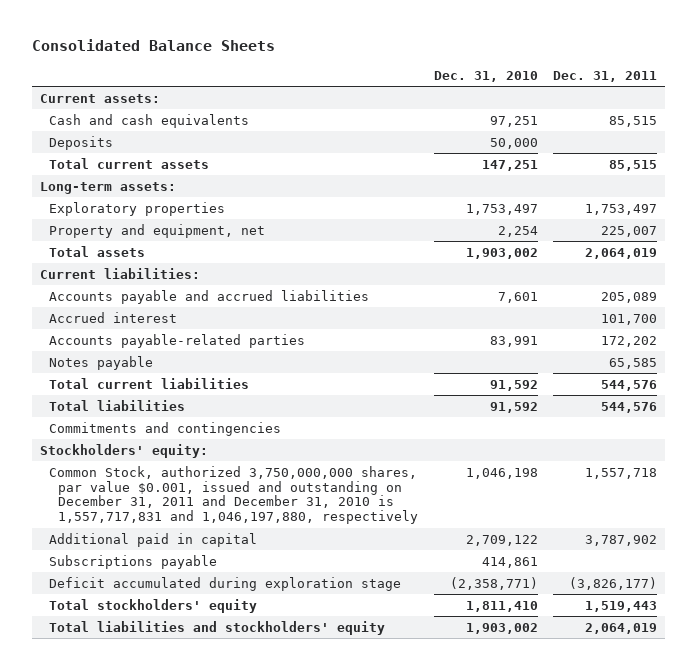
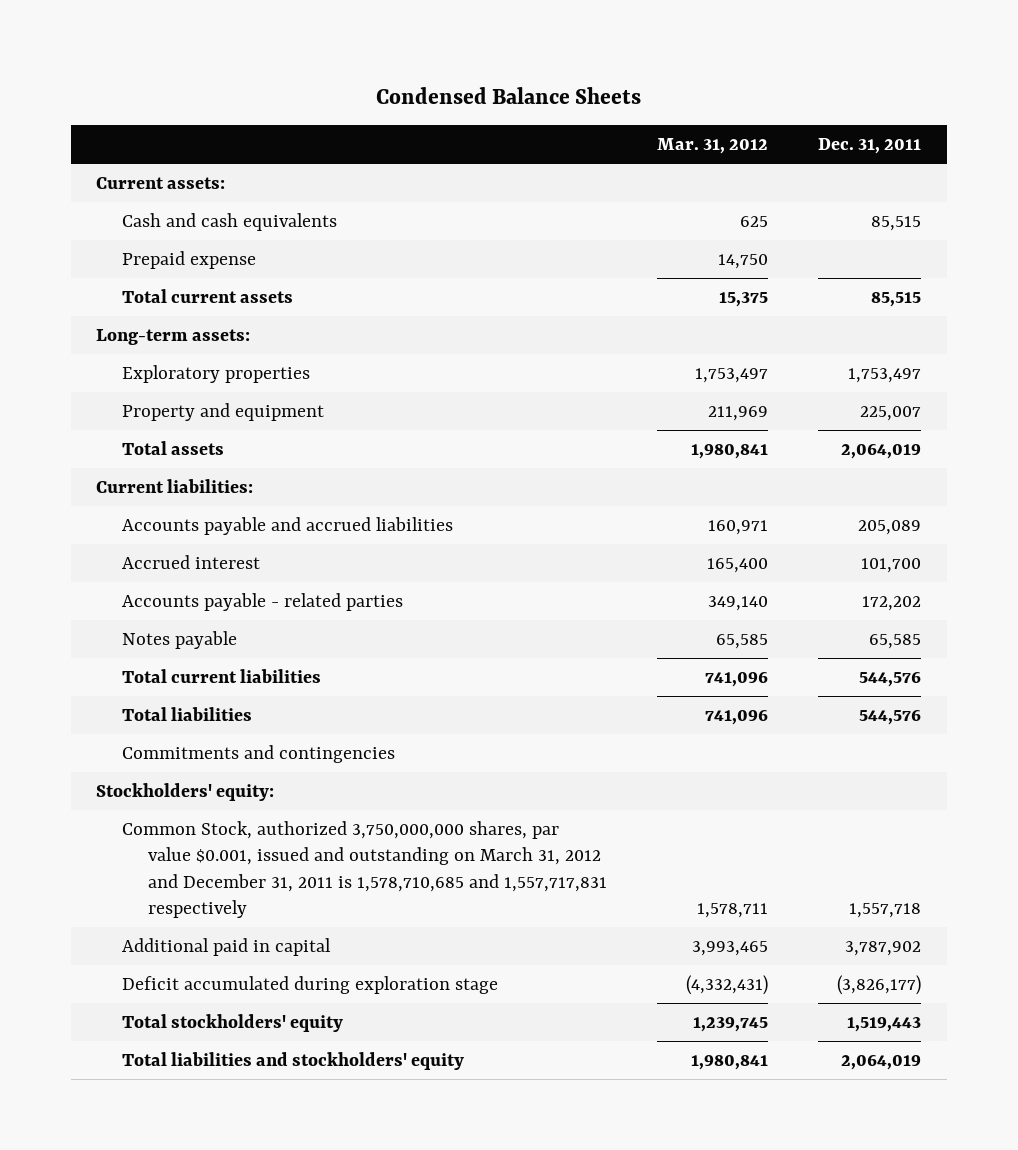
- Consolidated Balance Sheets
+ Condensed Balance Sheets
- | Dec. 31, 2010 | Dec. 31, 2011
+ | Mar. 31, 2012 | Dec. 31, 2011
- Deposits | 50,000 |
+ Prepaid expense | 14,750 |
- Property and equipment, net | 2,254 | 225,007
+ Property and equipment | 211,969 | 225,007
- Accounts payable-related parties | 83,991 | 172,202
+ Accounts payable - related parties | 349,140 | 172,202
- Common Stock, authorized 3,750,000,000 shares, par value $0.001, issued and outstanding on December 31, 2011 and December 31, 2010 is 1,557,717,831 and 1,046,197,880, respectively | 1,046,198 | 1,557,718
+ Common Stock, authorized 3,750,000,000 shares, par value $0.001, issued and outstanding on March 31, 2012 and December 31, 2011 is 1,578,710,685 and 1,557,717,831 respectively | 1,578,711 | 1,557,718
- Subscriptions payable | 414,861 |

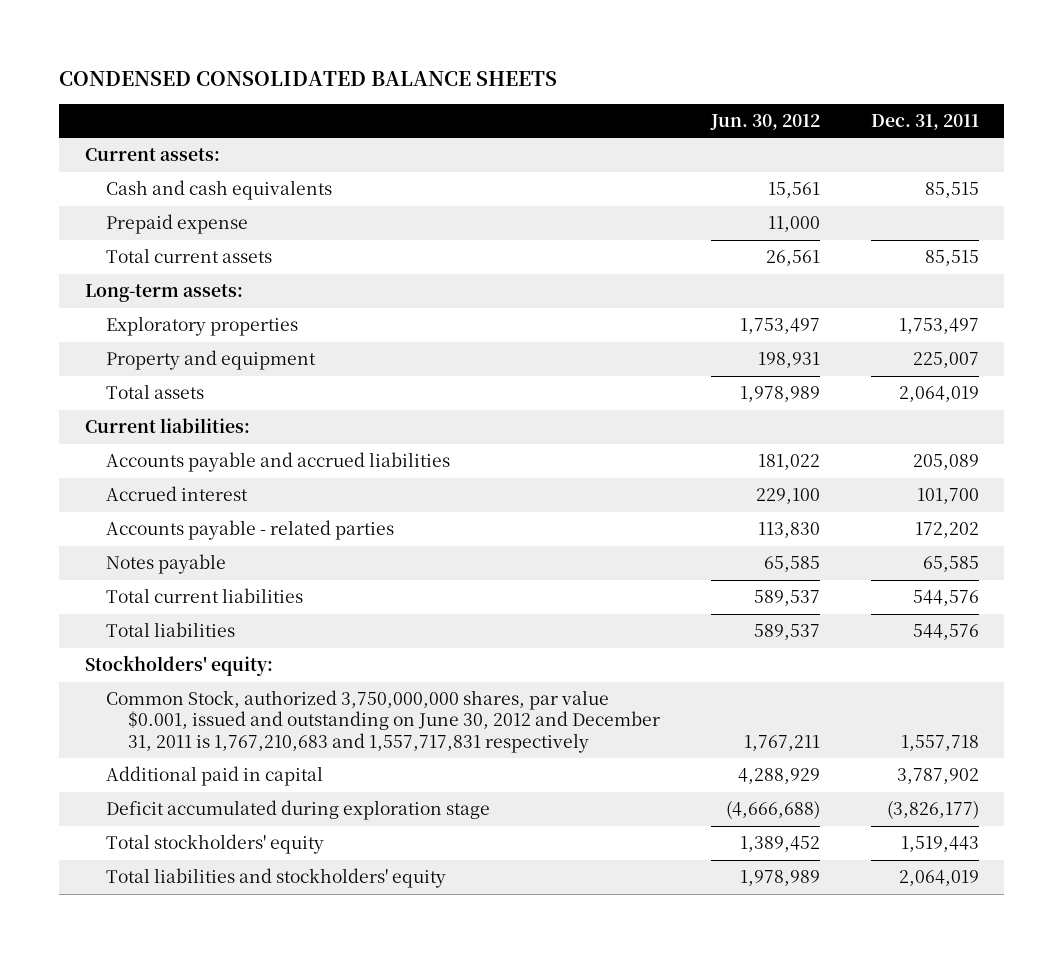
- Condensed Balance Sheets
+ CONDENSED CONSOLIDATED BALANCE SHEETS
- | Mar. 31, 2012 | Dec. 31, 2011
+ | Jun. 30, 2012 | Dec. 31, 2011
- Commitments and contingencies
- Common Stock, authorized 3,750,000,000 shares, par value $0.001, issued and outstanding on March 31, 2012 and December 31, 2011 is 1,578,710,685 and 1,557,717,831 respectively | 1,578,711 | 1,557,718
+ Common Stock, authorized 3,750,000,000 shares, par value $0.001, issued and outstanding on June 30, 2012 and December 31, 2011 is 1,767,210,683 and 1,557,717,831 respectively | 1,767,211 | 1,557,718

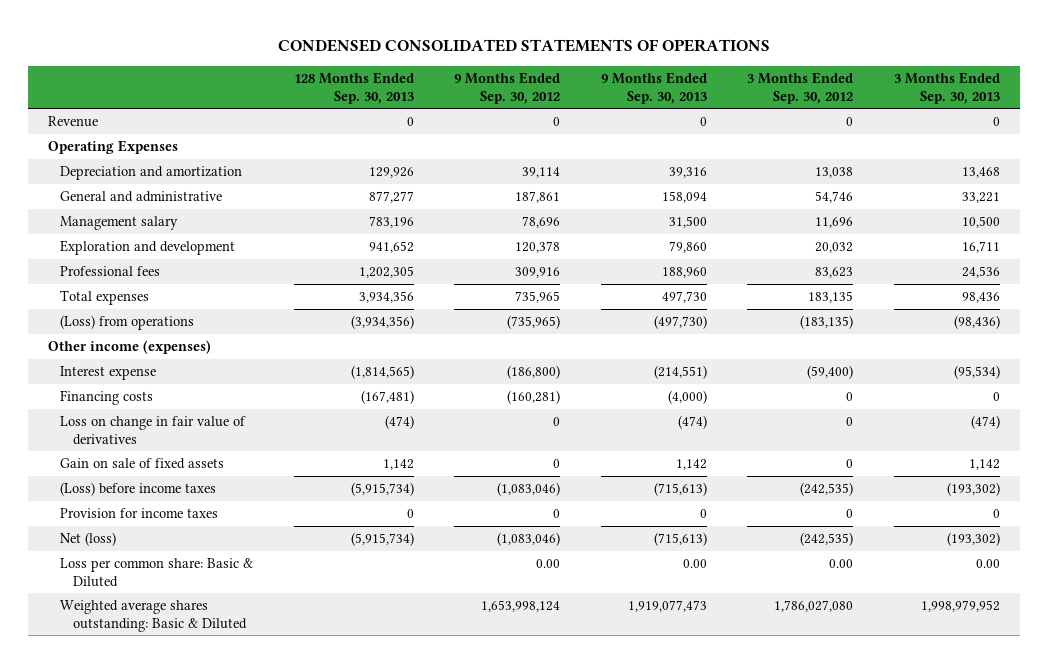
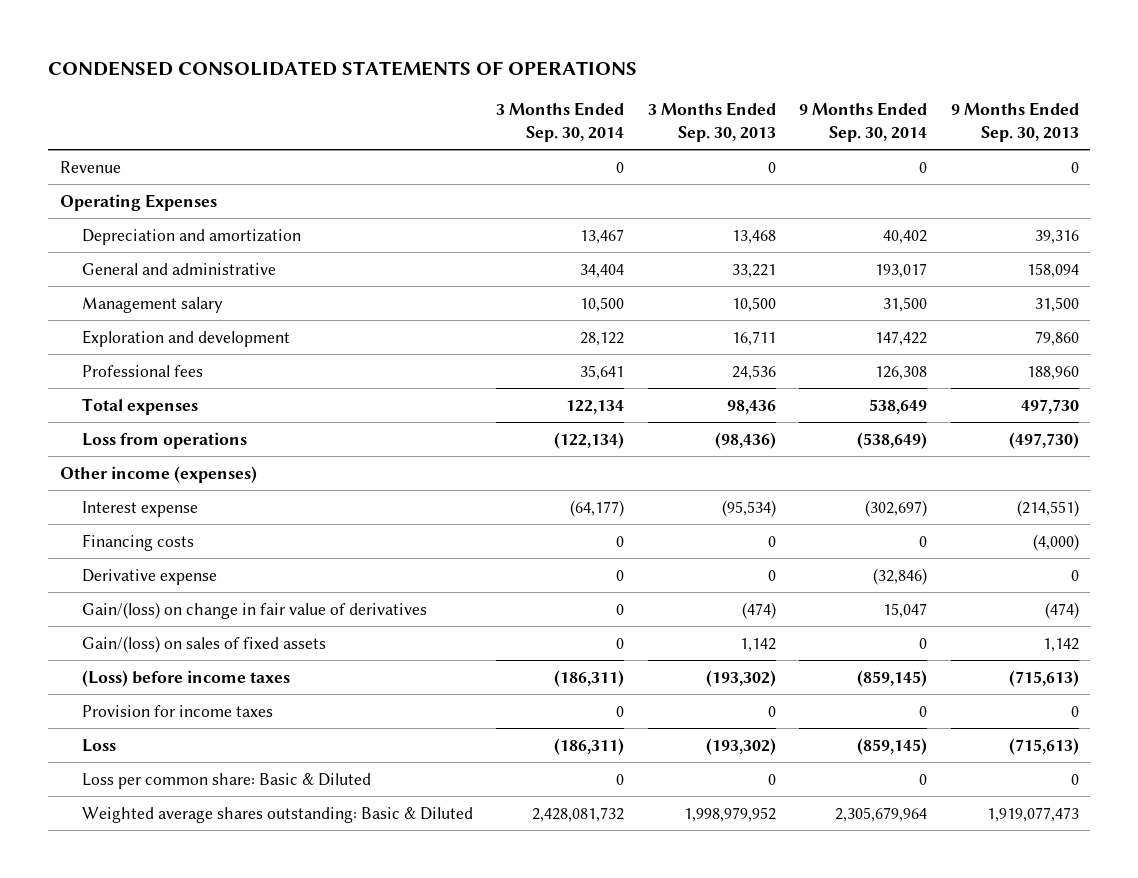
- | 128 Months Ended Sep. 30, 2013 | 9 Months Ended Sep. 30, 2012 | 9 Months Ended Sep. 30, 2013 | 3 Months Ended Sep. 30, 2012 | 3 Months Ended Sep. 30, 2013
+ | 3 Months Ended Sep. 30, 2014 | 3 Months Ended Sep. 30, 2013 | 9 Months Ended Sep. 30, 2014 | 9 Months Ended Sep. 30, 2013
- (Loss) from operations | (3,934,356) | (735,965) | (497,730) | (183,135) | (98,436)
+ Loss from operations | (122,134) | (98,436) | (538,649) | (497,730)
- Loss on change in fair value of derivatives | (474) | 0 | (474) | 0 | (474)
- Gain on sale of fixed assets | 1,142 | 0 | 1,142 | 0 | 1,142
+ Derivative expense | 0 | 0 | (32,846) | 0
+ Gain/(loss) on change in fair value of derivatives | 0 | (474) | 15,047 | (474)
+ Gain/(loss) on sales of fixed assets | 0 | 1,142 | 0 | 1,142
- Net (loss) | (5,915,734) | (1,083,046) | (715,613) | (242,535) | (193,302)
- Loss per common share: Basic & Diluted | | 0.00 | 0.00 | 0.00 | 0.00
+ Loss | (186,311) | (193,302) | (859,145) | (715,613)
+ Loss per common share: Basic & Diluted | 0 | 0 | 0 | 0

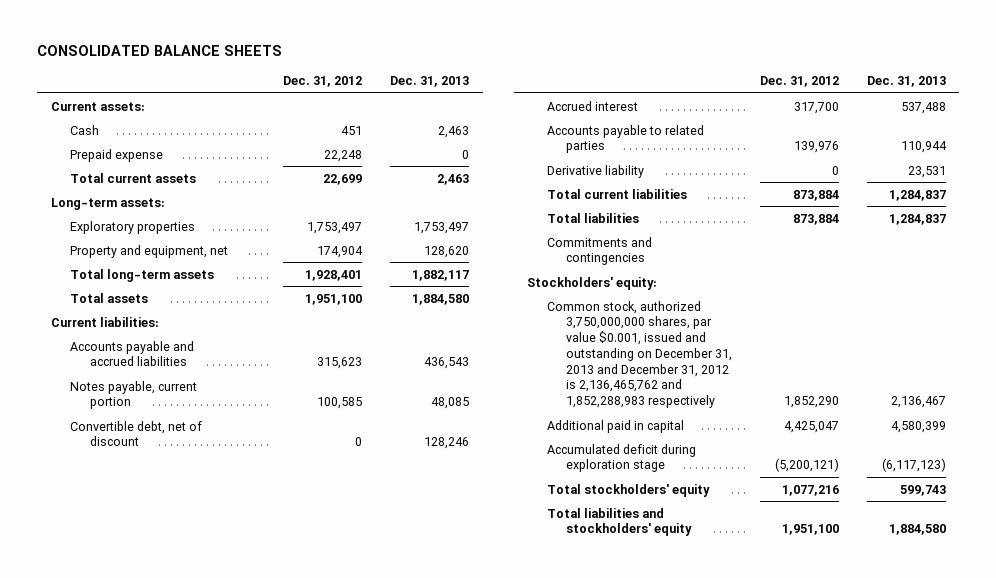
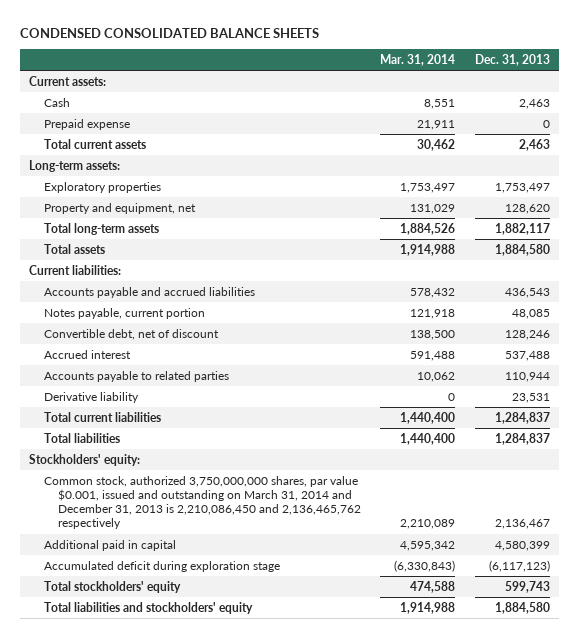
- CONSOLIDATED BALANCE SHEETS
+ CONDENSED CONSOLIDATED BALANCE SHEETS
- | Dec. 31, 2012 | Dec. 31, 2013
+ | Mar. 31, 2014 | Dec. 31, 2013
- Commitments and contingencies
- Common stock, authorized 3,750,000,000 shares, par value $0.001, issued and outstanding on December 31, 2013 and December 31, 2012 is 2,136,465,762 and 1,852,288,983 respectively | 1,852,290 | 2,136,467
+ Common stock, authorized 3,750,000,000 shares, par value $0.001, issued and outstanding on March 31, 2014 and December 31, 2013 is 2,210,086,450 and 2,136,465,762 respectively | 2,210,089 | 2,136,467

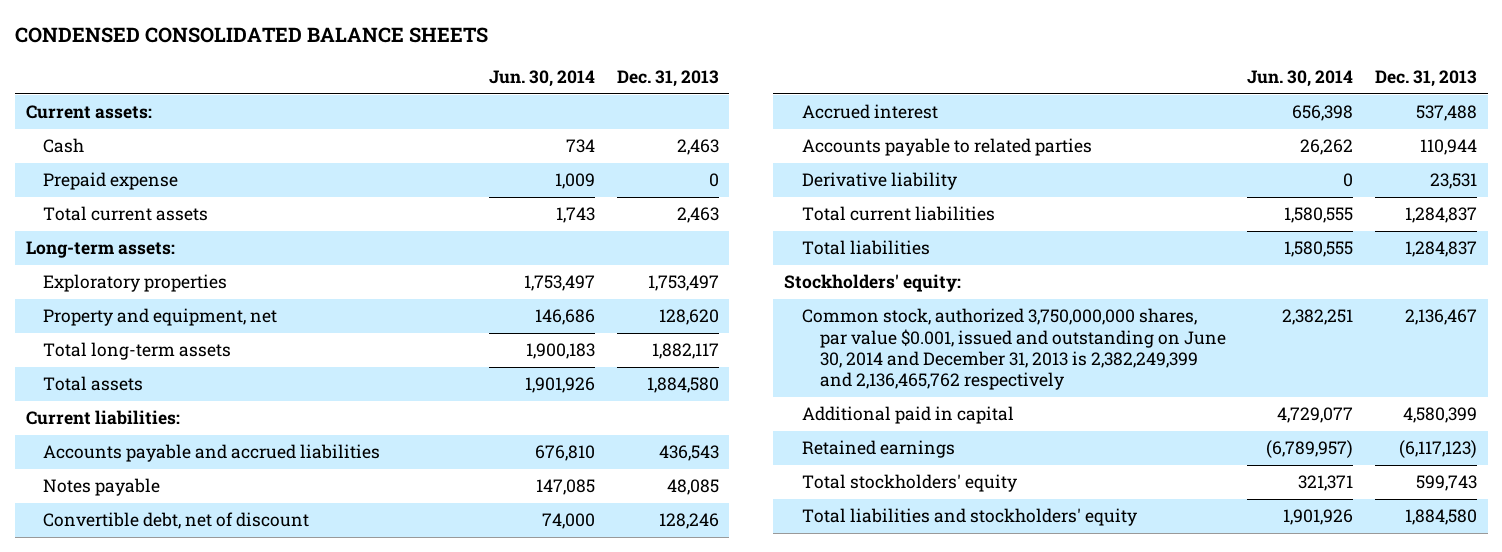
- | Mar. 31, 2014 | Dec. 31, 2013
+ | Jun. 30, 2014 | Dec. 31, 2013
- Notes payable, current portion | 121,918 | 48,085
+ Notes payable | 147,085 | 48,085
- Common stock, authorized 3,750,000,000 shares, par value $0.001, issued and outstanding on March 31, 2014 and December 31, 2013 is 2,210,086,450 and 2,136,465,762 respectively | 2,210,089 | 2,136,467
+ Common stock, authorized 3,750,000,000 shares, par value $0.001, issued and outstanding on June 30, 2014 and December 31, 2013 is 2,382,249,399 and 2,136,465,762 respectively | 2,382,251 | 2,136,467
- Accumulated deficit during exploration stage | (6,330,843) | (6,117,123)
+ Retained earnings | (6,789,957) | (6,117,123)

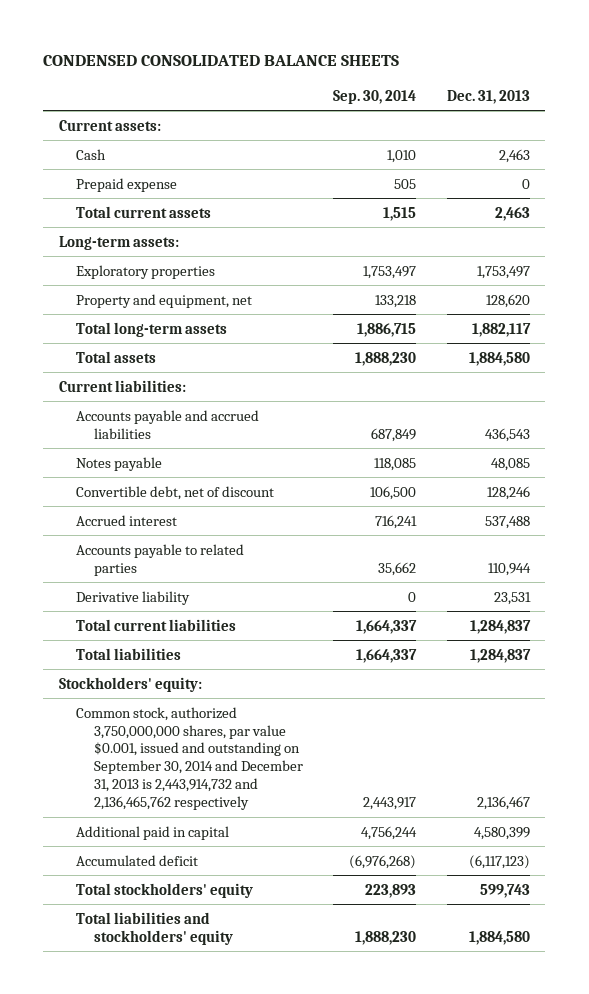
- | Jun. 30, 2014 | Dec. 31, 2013
+ | Sep. 30, 2014 | Dec. 31, 2013
- Common stock, authorized 3,750,000,000 shares, par value $0.001, issued and outstanding on June 30, 2014 and December 31, 2013 is 2,382,249,399 and 2,136,465,762 respectively | 2,382,251 | 2,136,467
+ Common stock, authorized 3,750,000,000 shares, par value $0.001, issued and outstanding on September 30, 2014 and December 31, 2013 is 2,443,914,732 and 2,136,465,762 respectively | 2,443,917 | 2,136,467
- Retained earnings | (6,789,957) | (6,117,123)
+ Accumulated deficit | (6,976,268) | (6,117,123)

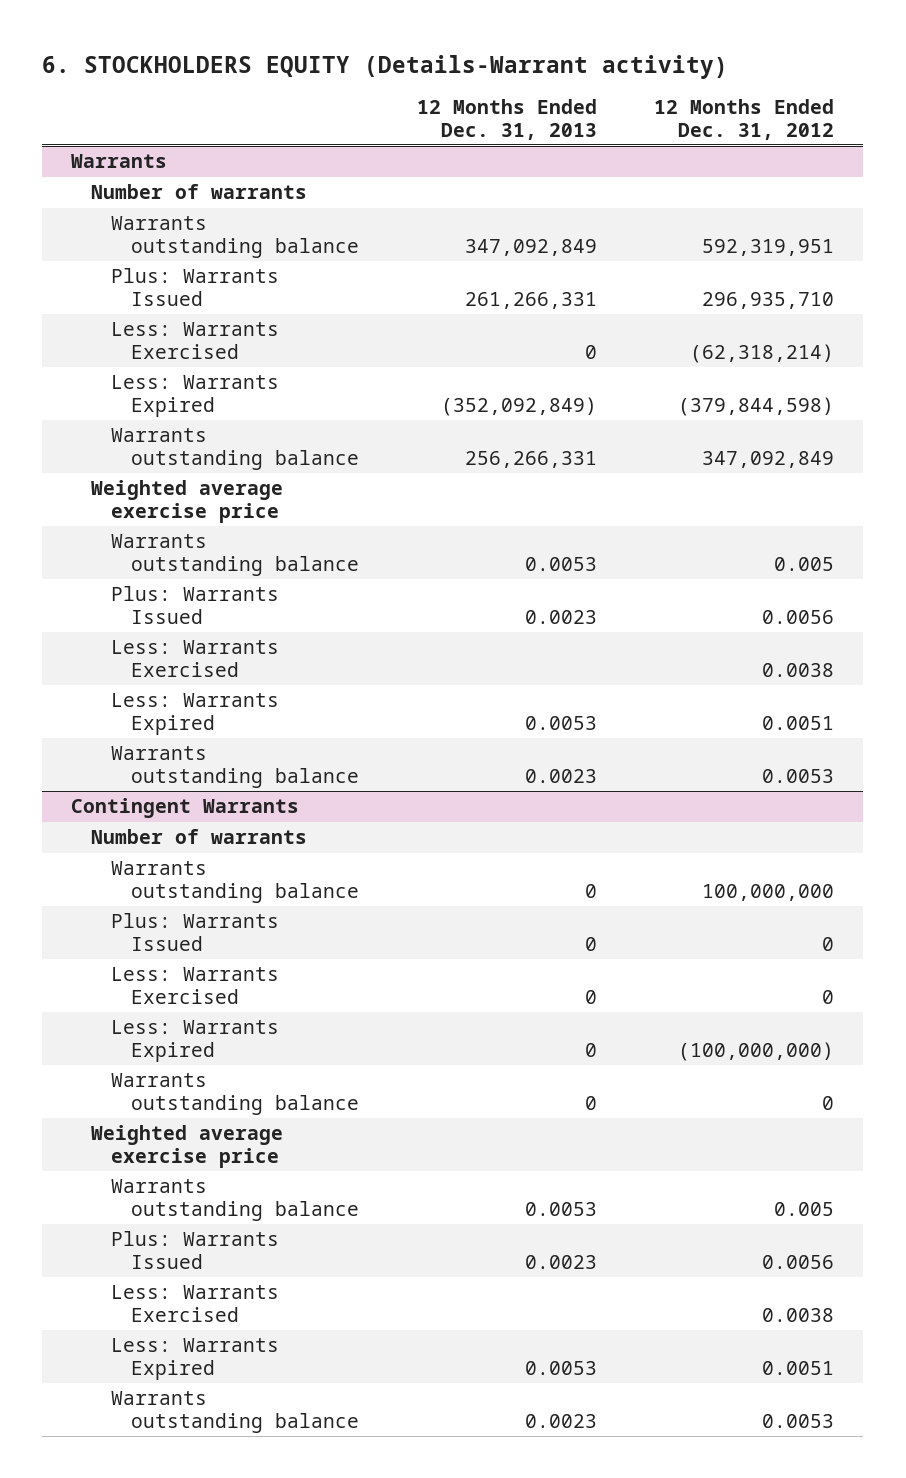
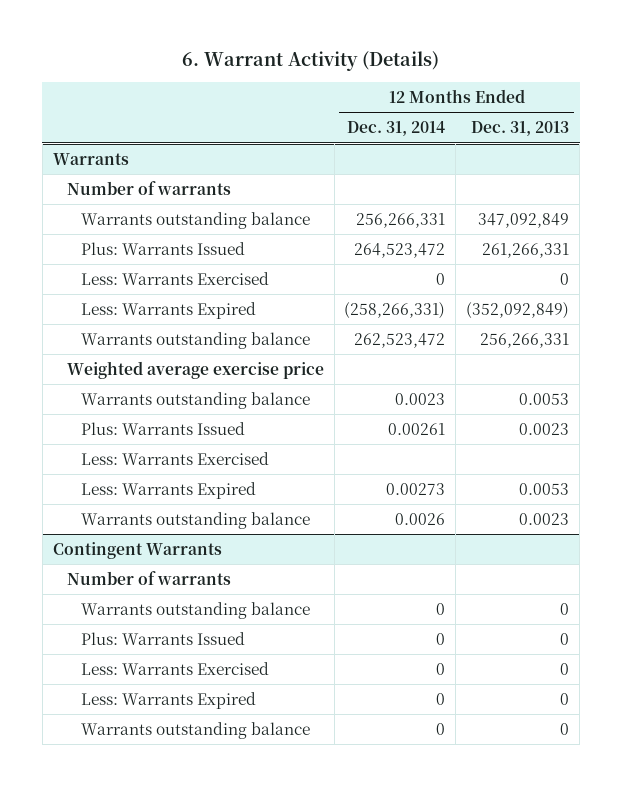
- 6. STOCKHOLDERS EQUITY (Details-Warrant activity)
+ 6. Warrant Activity (Details)
- | 12 Months Ended Dec. 31, 2013 | 12 Months Ended Dec. 31, 2012
+ | 12 Months Ended Dec. 31, 2014 | 12 Months Ended Dec. 31, 2013
@ Contingent Warrants
- Weighted average exercise price
- Warrants outstanding balance | 0.0053 | 0.005
- Plus: Warrants Issued | 0.0023 | 0.0056
- Less: Warrants Exercised | | 0.0038
- Less: Warrants Expired | 0.0053 | 0.0051
- Warrants outstanding balance | 0.0023 | 0.0053

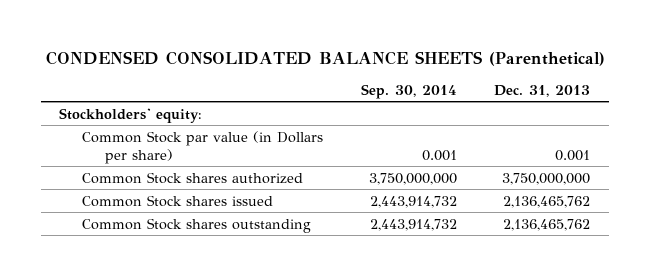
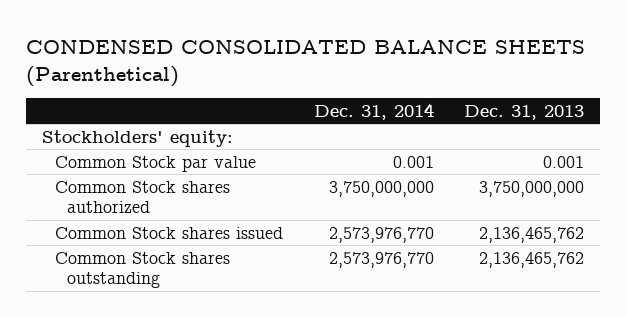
- | Sep. 30, 2014 | Dec. 31, 2013
+ | Dec. 31, 2014 | Dec. 31, 2013
- Common Stock par value (in Dollars per share) | 0.001 | 0.001
+ Common Stock par value | 0.001 | 0.001

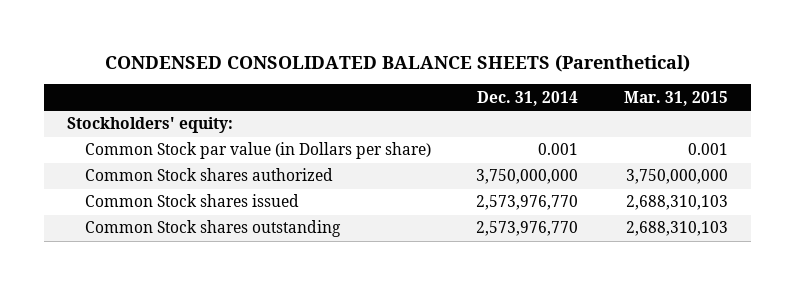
- | Dec. 31, 2014 | Dec. 31, 2013
+ | Dec. 31, 2014 | Mar. 31, 2015
- Common Stock par value | 0.001 | 0.001
+ Common Stock par value (in Dollars per share) | 0.001 | 0.001

